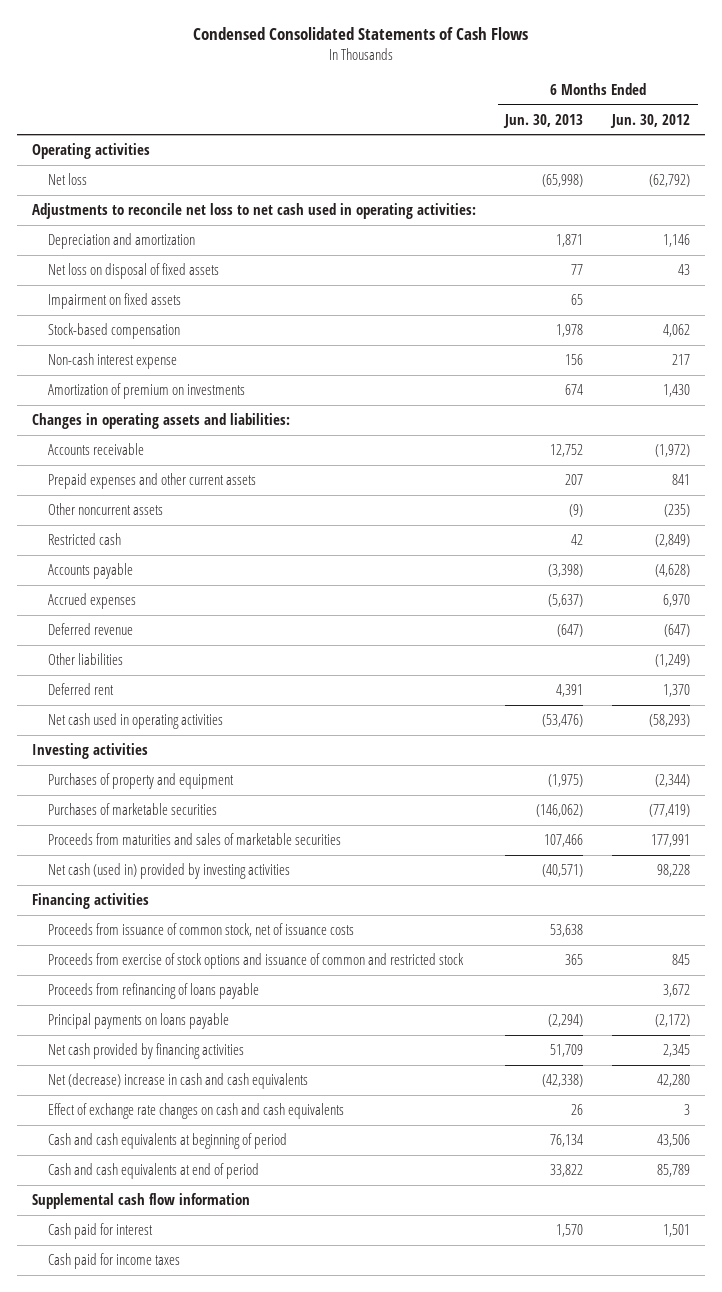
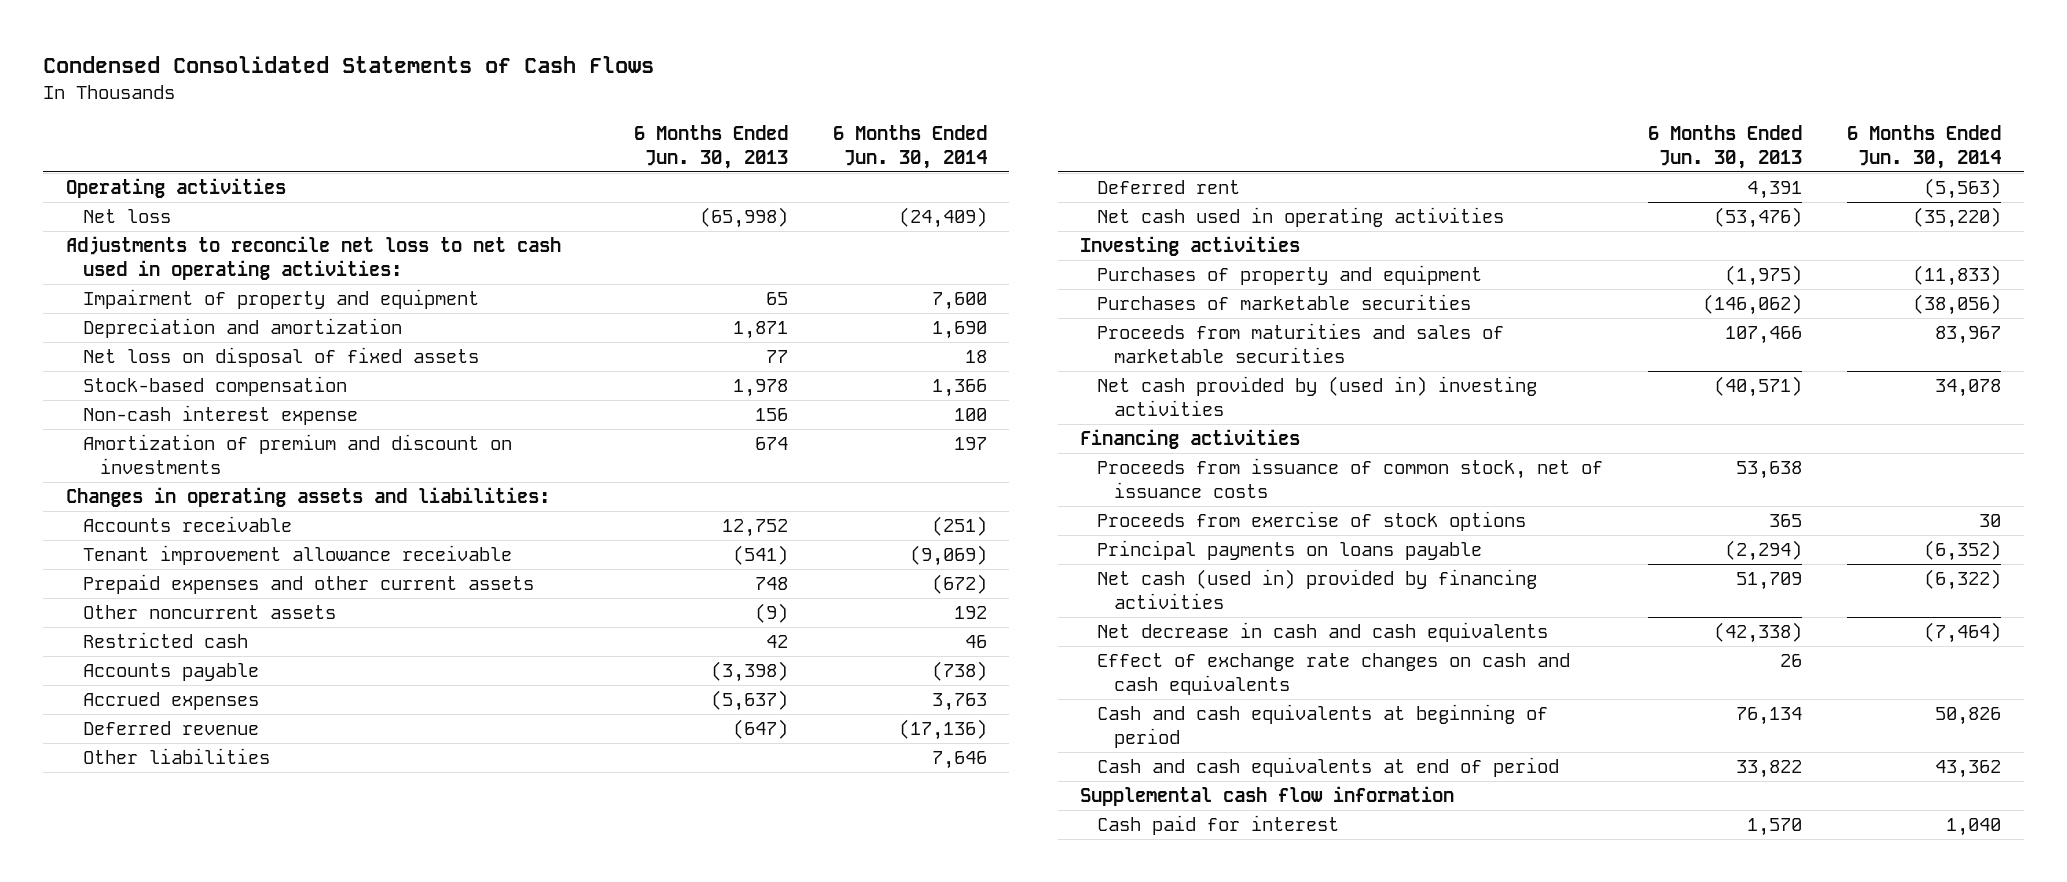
- | 6 Months Ended Jun. 30, 2013 | 6 Months Ended Jun. 30, 2012
+ | 6 Months Ended Jun. 30, 2013 | 6 Months Ended Jun. 30, 2014
+ Impairment of property and equipment | 65 | 7,600
- Impairment on fixed assets | 65 |
- Amortization of premium on investments | 674 | 1,430
+ Amortization of premium and discount on investments | 674 | 197
- Prepaid expenses and other current assets | 207 | 841
+ Tenant improvement allowance receivable | (541) | (9,069)
+ Prepaid expenses and other current assets | 748 | (672)
- Net cash (used in) provided by investing activities | (40,571) | 98,228
+ Net cash provided by (used in) investing activities | (40,571) | 34,078
- Proceeds from exercise of stock options and issuance of common and restricted stock | 365 | 845
- Proceeds from refinancing of loans payable | | 3,672
+ Proceeds from exercise of stock options | 365 | 30
- Net cash provided by financing activities | 51,709 | 2,345
- Net (decrease) increase in cash and cash equivalents | (42,338) | 42,280
+ Net cash (used in) provided by financing activities | 51,709 | (6,322)
+ Net decrease in cash and cash equivalents | (42,338) | (7,464)
- Cash paid for income taxes

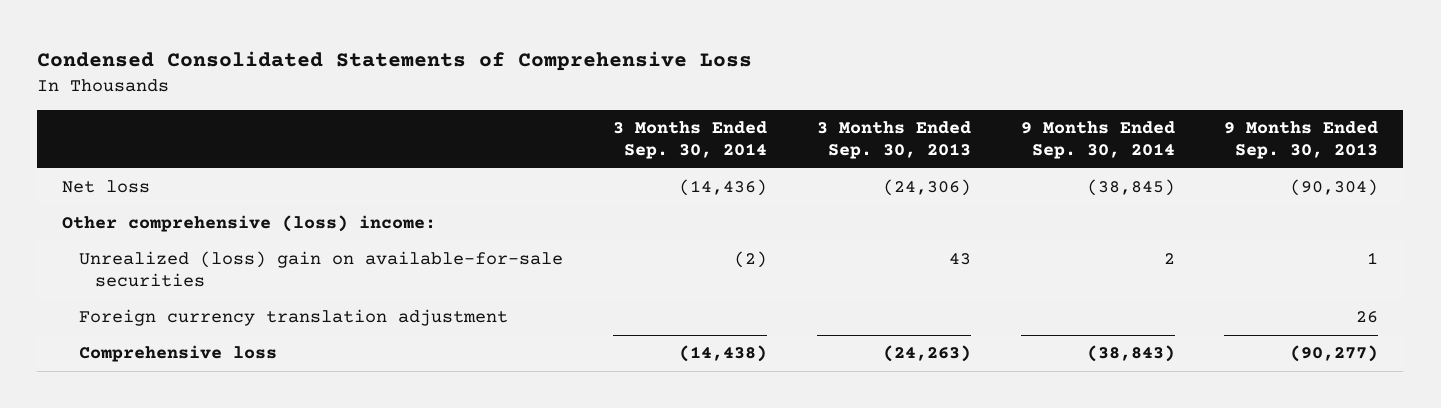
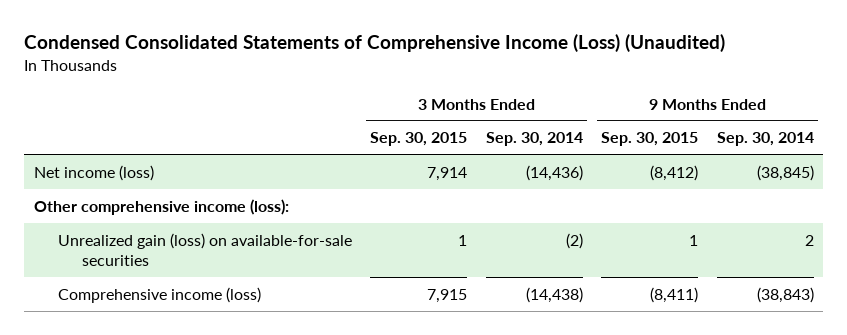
- Condensed Consolidated Statements of Comprehensive Loss
+ Condensed Consolidated Statements of Comprehensive Income (Loss) (Unaudited)
- | 3 Months Ended Sep. 30, 2014 | 3 Months Ended Sep. 30, 2013 | 9 Months Ended Sep. 30, 2014 | 9 Months Ended Sep. 30, 2013
+ | 3 Months Ended Sep. 30, 2015 | 3 Months Ended Sep. 30, 2014 | 9 Months Ended Sep. 30, 2015 | 9 Months Ended Sep. 30, 2014
- Net loss | (14,436) | (24,306) | (38,845) | (90,304)
- Other comprehensive (loss) income:
- Unrealized (loss) gain on available-for-sale securities | (2) | 43 | 2 | 1
- Foreign currency translation adjustment | | | | 26
- Comprehensive loss | (14,438) | (24,263) | (38,843) | (90,277)
+ Net income (loss) | 7,914 | (14,436) | (8,412) | (38,845)
+ Other comprehensive income (loss):
+ Unrealized gain (loss) on available-for-sale securities | 1 | (2) | 1 | 2
+ Comprehensive income (loss) | 7,915 | (14,438) | (8,411) | (38,843)

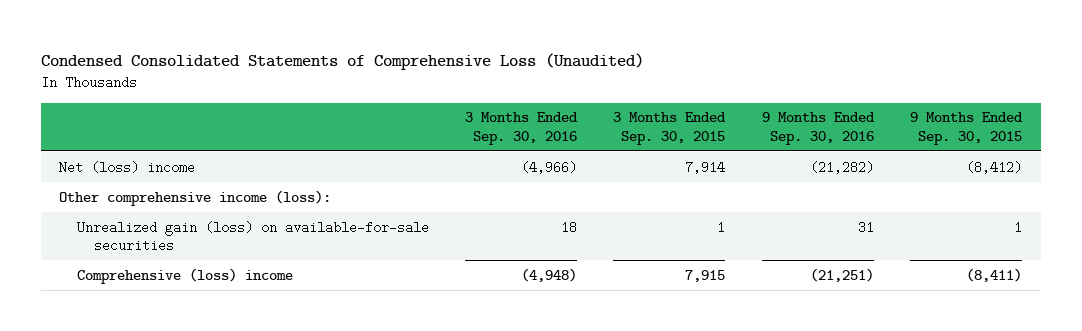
- Condensed Consolidated Statements of Comprehensive Income (Loss) (Unaudited)
+ Condensed Consolidated Statements of Comprehensive Loss (Unaudited)
- | 3 Months Ended Sep. 30, 2015 | 3 Months Ended Sep. 30, 2014 | 9 Months Ended Sep. 30, 2015 | 9 Months Ended Sep. 30, 2014
+ | 3 Months Ended Sep. 30, 2016 | 3 Months Ended Sep. 30, 2015 | 9 Months Ended Sep. 30, 2016 | 9 Months Ended Sep. 30, 2015
- Net income (loss) | 7,914 | (14,436) | (8,412) | (38,845)
+ Net (loss) income | (4,966) | 7,914 | (21,282) | (8,412)
- Comprehensive income (loss) | 7,915 | (14,438) | (8,411) | (38,843)
+ Comprehensive (loss) income | (4,948) | 7,915 | (21,251) | (8,411)

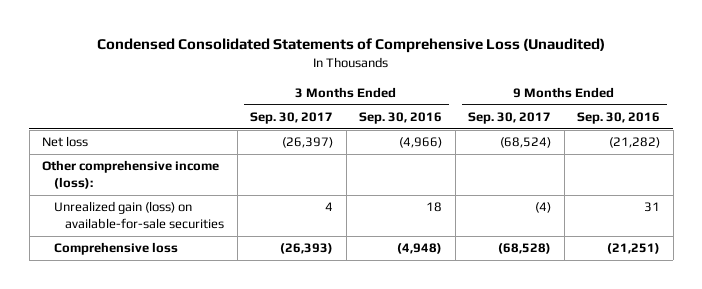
- | 3 Months Ended Sep. 30, 2016 | 3 Months Ended Sep. 30, 2015 | 9 Months Ended Sep. 30, 2016 | 9 Months Ended Sep. 30, 2015
+ | 3 Months Ended Sep. 30, 2017 | 3 Months Ended Sep. 30, 2016 | 9 Months Ended Sep. 30, 2017 | 9 Months Ended Sep. 30, 2016
- Net (loss) income | (4,966) | 7,914 | (21,282) | (8,412)
+ Net loss | (26,397) | (4,966) | (68,524) | (21,282)
- Comprehensive (loss) income | (4,948) | 7,915 | (21,251) | (8,411)
+ Comprehensive loss | (26,393) | (4,948) | (68,528) | (21,251)

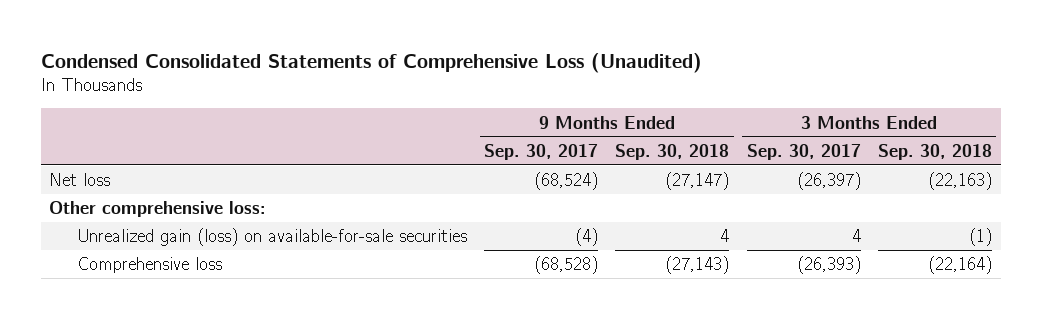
- | 3 Months Ended Sep. 30, 2017 | 3 Months Ended Sep. 30, 2016 | 9 Months Ended Sep. 30, 2017 | 9 Months Ended Sep. 30, 2016
+ | 9 Months Ended Sep. 30, 2017 | 9 Months Ended Sep. 30, 2018 | 3 Months Ended Sep. 30, 2017 | 3 Months Ended Sep. 30, 2018
- Other comprehensive income (loss):
+ Other comprehensive loss:

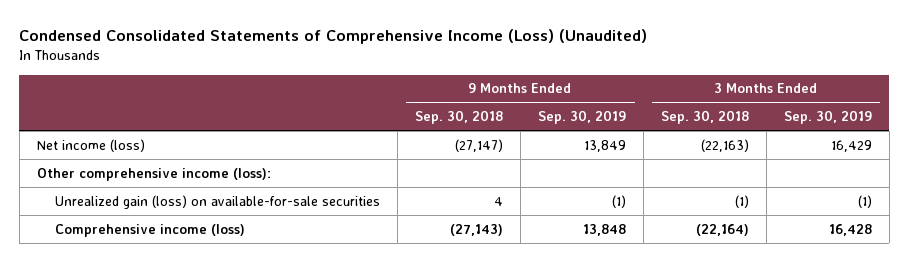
- Condensed Consolidated Statements of Comprehensive Loss (Unaudited)
+ Condensed Consolidated Statements of Comprehensive Income (Loss) (Unaudited)
- | 9 Months Ended Sep. 30, 2017 | 9 Months Ended Sep. 30, 2018 | 3 Months Ended Sep. 30, 2017 | 3 Months Ended Sep. 30, 2018
+ | 9 Months Ended Sep. 30, 2018 | 9 Months Ended Sep. 30, 2019 | 3 Months Ended Sep. 30, 2018 | 3 Months Ended Sep. 30, 2019
- Net loss | (68,524) | (27,147) | (26,397) | (22,163)
- Other comprehensive loss:
+ Net income (loss) | (27,147) | 13,849 | (22,163) | 16,429
+ Other comprehensive income (loss):
- Comprehensive loss | (68,528) | (27,143) | (26,393) | (22,164)
+ Comprehensive income (loss) | (27,143) | 13,848 | (22,164) | 16,428

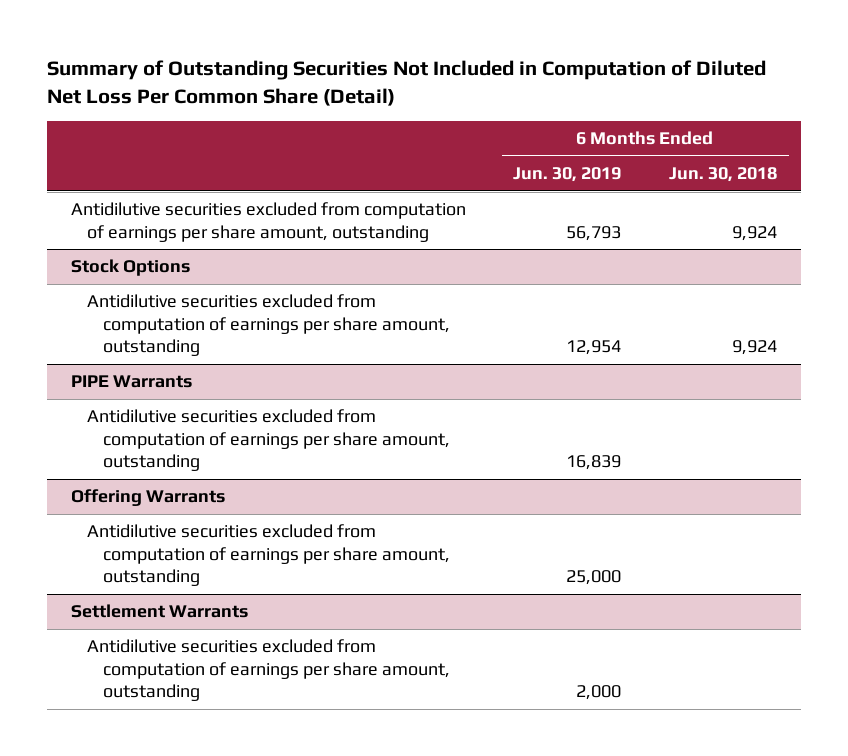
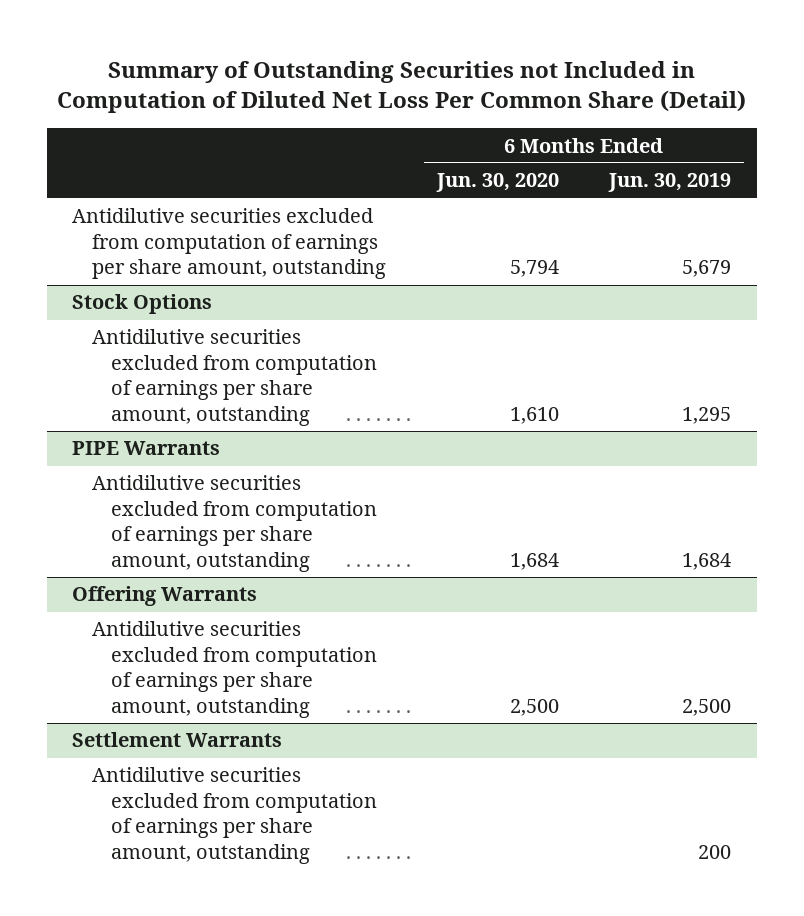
- Summary of Outstanding Securities Not Included in Computation of Diluted Net Loss Per Common Share (Detail)
+ Summary of Outstanding Securities not Included in Computation of Diluted Net Loss Per Common Share (Detail)
- | 6 Months Ended Jun. 30, 2019 | 6 Months Ended Jun. 30, 2018
+ | 6 Months Ended Jun. 30, 2020 | 6 Months Ended Jun. 30, 2019
- Antidilutive securities excluded from computation of earnings per share amount, outstanding | 56,793 | 9,924
+ Antidilutive securities excluded from computation of earnings per share amount, outstanding | 5,794 | 5,679
@ Stock Options
- Antidilutive securities excluded from computation of earnings per share amount, outstanding | 12,954 | 9,924
+ Antidilutive securities excluded from computation of earnings per share amount, outstanding | 1,610 | 1,295
@ PIPE Warrants
- Antidilutive securities excluded from computation of earnings per share amount, outstanding | 16,839 |
+ Antidilutive securities excluded from computation of earnings per share amount, outstanding | 1,684 | 1,684
@ Offering Warrants
- Antidilutive securities excluded from computation of earnings per share amount, outstanding | 25,000 |
+ Antidilutive securities excluded from computation of earnings per share amount, outstanding | 2,500 | 2,500
@ Settlement Warrants
- Antidilutive securities excluded from computation of earnings per share amount, outstanding | 2,000 |
+ Antidilutive securities excluded from computation of earnings per share amount, outstanding | | 200

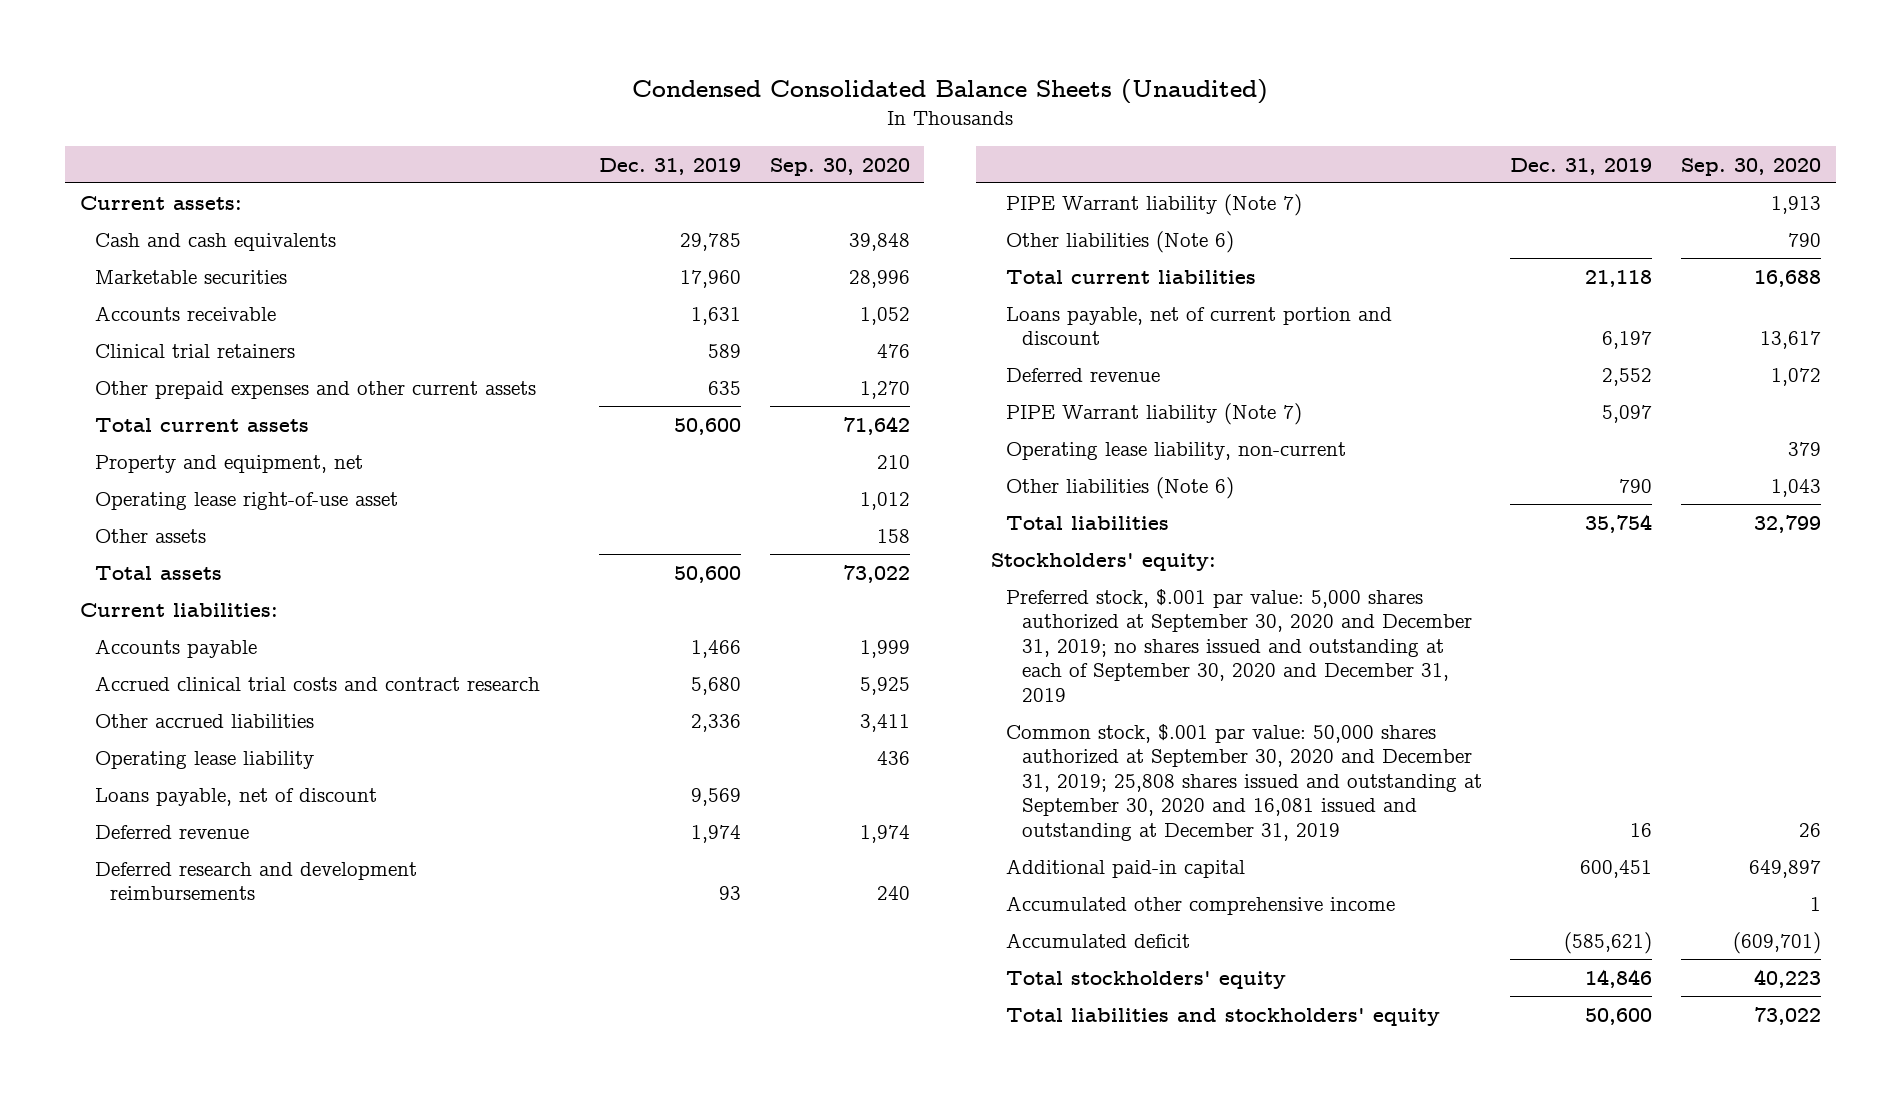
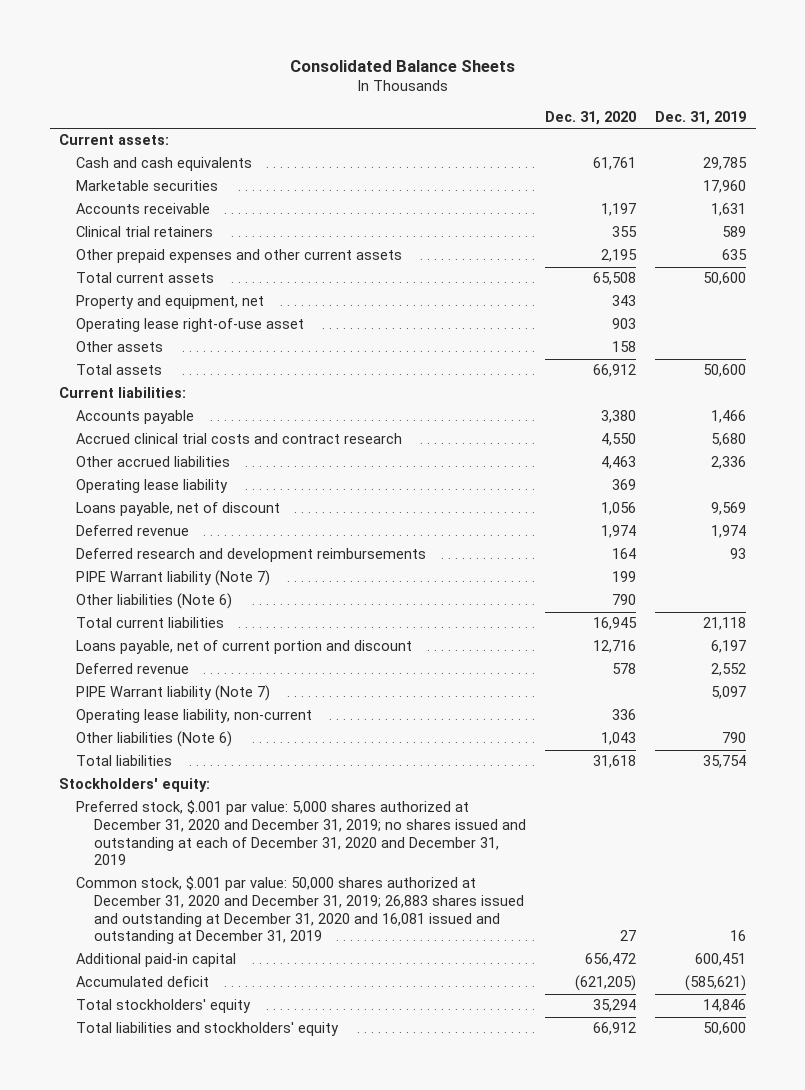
- Condensed Consolidated Balance Sheets (Unaudited)
+ Consolidated Balance Sheets
- | Dec. 31, 2019 | Sep. 30, 2020
+ | Dec. 31, 2020 | Dec. 31, 2019
- Preferred stock, $.001 par value: 5,000 shares authorized at September 30, 2020 and December 31, 2019; no shares issued and outstanding at each of September 30, 2020 and December 31, 2019
- Common stock, $.001 par value: 50,000 shares authorized at September 30, 2020 and December 31, 2019; 25,808 shares issued and outstanding at September 30, 2020 and 16,081 issued and outstanding at December 31, 2019 | 16 | 26
+ Preferred stock, $.001 par value: 5,000 shares authorized at December 31, 2020 and December 31, 2019; no shares issued and outstanding at each of December 31, 2020 and December 31, 2019
+ Common stock, $.001 par value: 50,000 shares authorized at December 31, 2020 and December 31, 2019; 26,883 shares issued and outstanding at December 31, 2020 and 16,081 issued and outstanding at December 31, 2019 | 27 | 16
- Accumulated other comprehensive income | | 1

